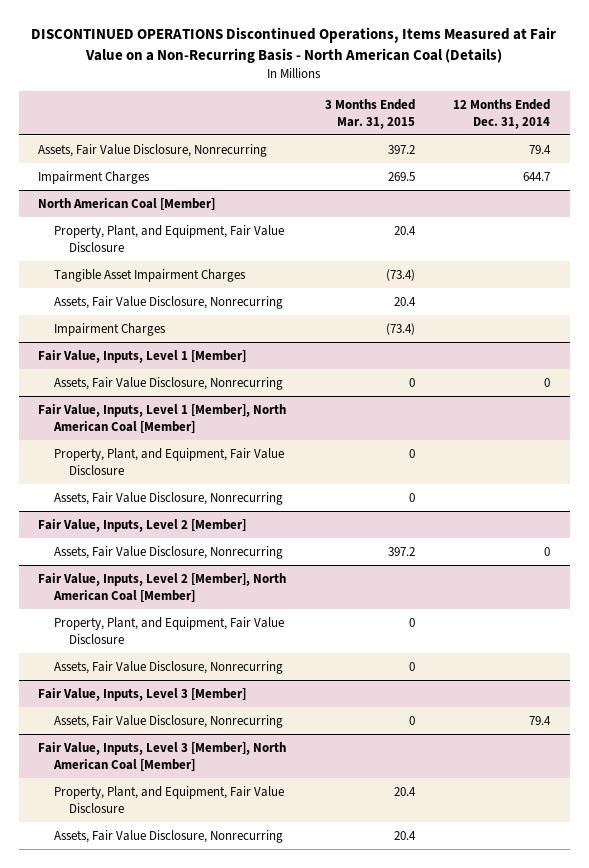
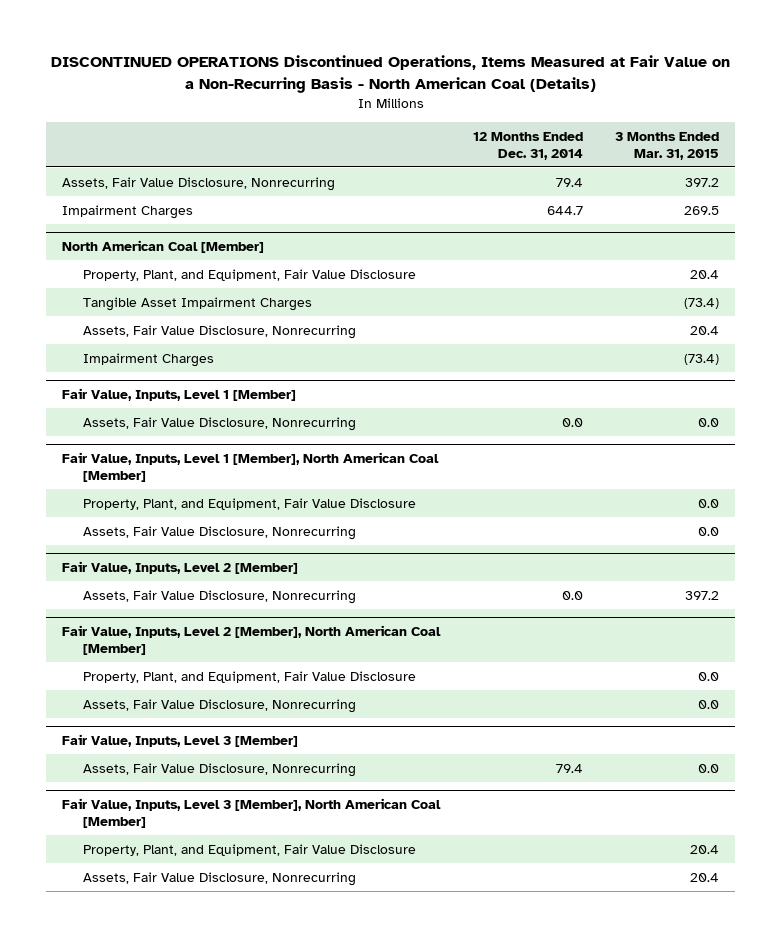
- | 3 Months Ended Mar. 31, 2015 | 12 Months Ended Dec. 31, 2014
+ | 12 Months Ended Dec. 31, 2014 | 3 Months Ended Mar. 31, 2015
@ Fair Value, Inputs, Level 1 [Member]
- Assets, Fair Value Disclosure, Nonrecurring | 0 | 0
+ Assets, Fair Value Disclosure, Nonrecurring | 0.0 | 0.0
@ Fair Value, Inputs, Level 1 [Member], North American Coal [Member]
- Property, Plant, and Equipment, Fair Value Disclosure | 0 |
- Assets, Fair Value Disclosure, Nonrecurring | 0 |
+ Property, Plant, and Equipment, Fair Value Disclosure | | 0.0
+ Assets, Fair Value Disclosure, Nonrecurring | | 0.0
@ Fair Value, Inputs, Level 2 [Member]
- Assets, Fair Value Disclosure, Nonrecurring | 397.2 | 0
+ Assets, Fair Value Disclosure, Nonrecurring | 0.0 | 397.2
@ Fair Value, Inputs, Level 2 [Member], North American Coal [Member]
- Property, Plant, and Equipment, Fair Value Disclosure | 0 |
- Assets, Fair Value Disclosure, Nonrecurring | 0 |
+ Property, Plant, and Equipment, Fair Value Disclosure | | 0.0
+ Assets, Fair Value Disclosure, Nonrecurring | | 0.0
@ Fair Value, Inputs, Level 3 [Member]
- Assets, Fair Value Disclosure, Nonrecurring | 0 | 79.4
+ Assets, Fair Value Disclosure, Nonrecurring | 79.4 | 0.0

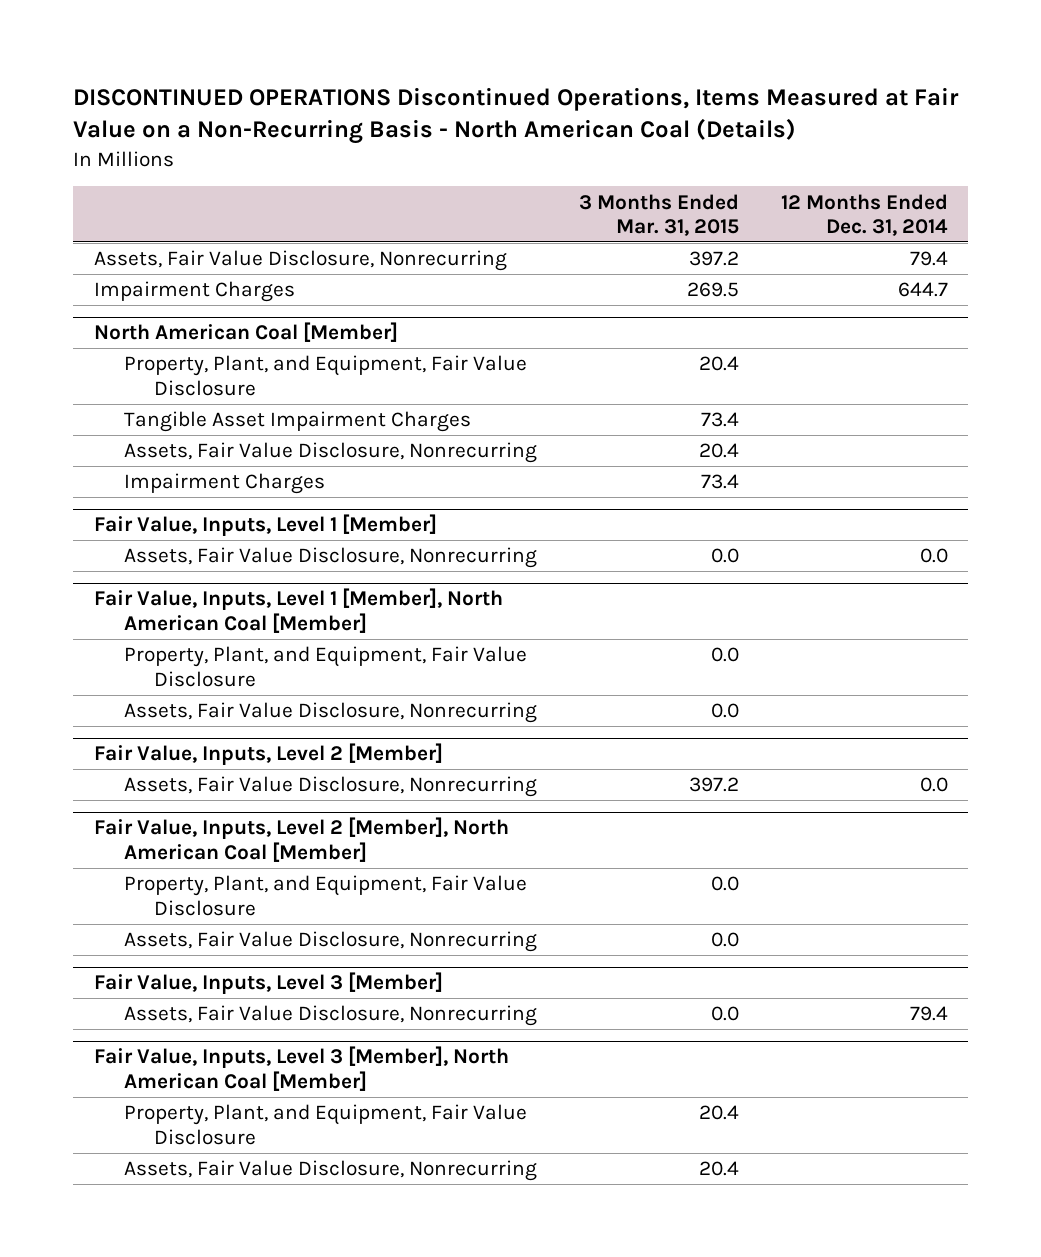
- | 12 Months Ended Dec. 31, 2014 | 3 Months Ended Mar. 31, 2015
+ | 3 Months Ended Mar. 31, 2015 | 12 Months Ended Dec. 31, 2014
@ North American Coal [Member]
- Tangible Asset Impairment Charges | | (73.4)
+ Tangible Asset Impairment Charges | 73.4 |
- Impairment Charges | | (73.4)
+ Impairment Charges | 73.4 |

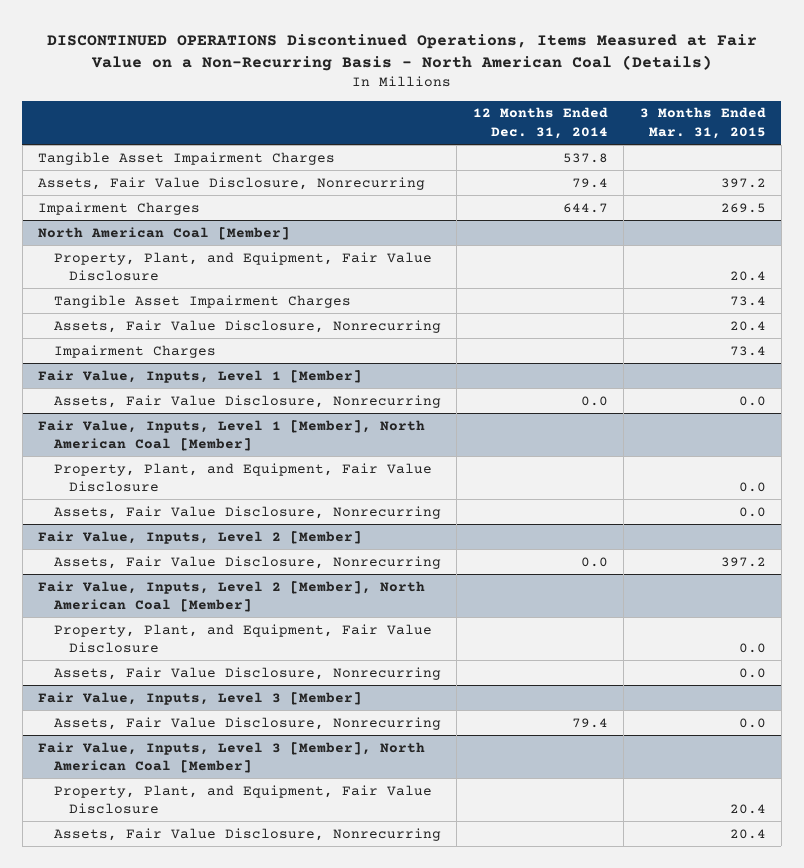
- | 3 Months Ended Mar. 31, 2015 | 12 Months Ended Dec. 31, 2014
+ | 12 Months Ended Dec. 31, 2014 | 3 Months Ended Mar. 31, 2015
+ Tangible Asset Impairment Charges | 537.8 |

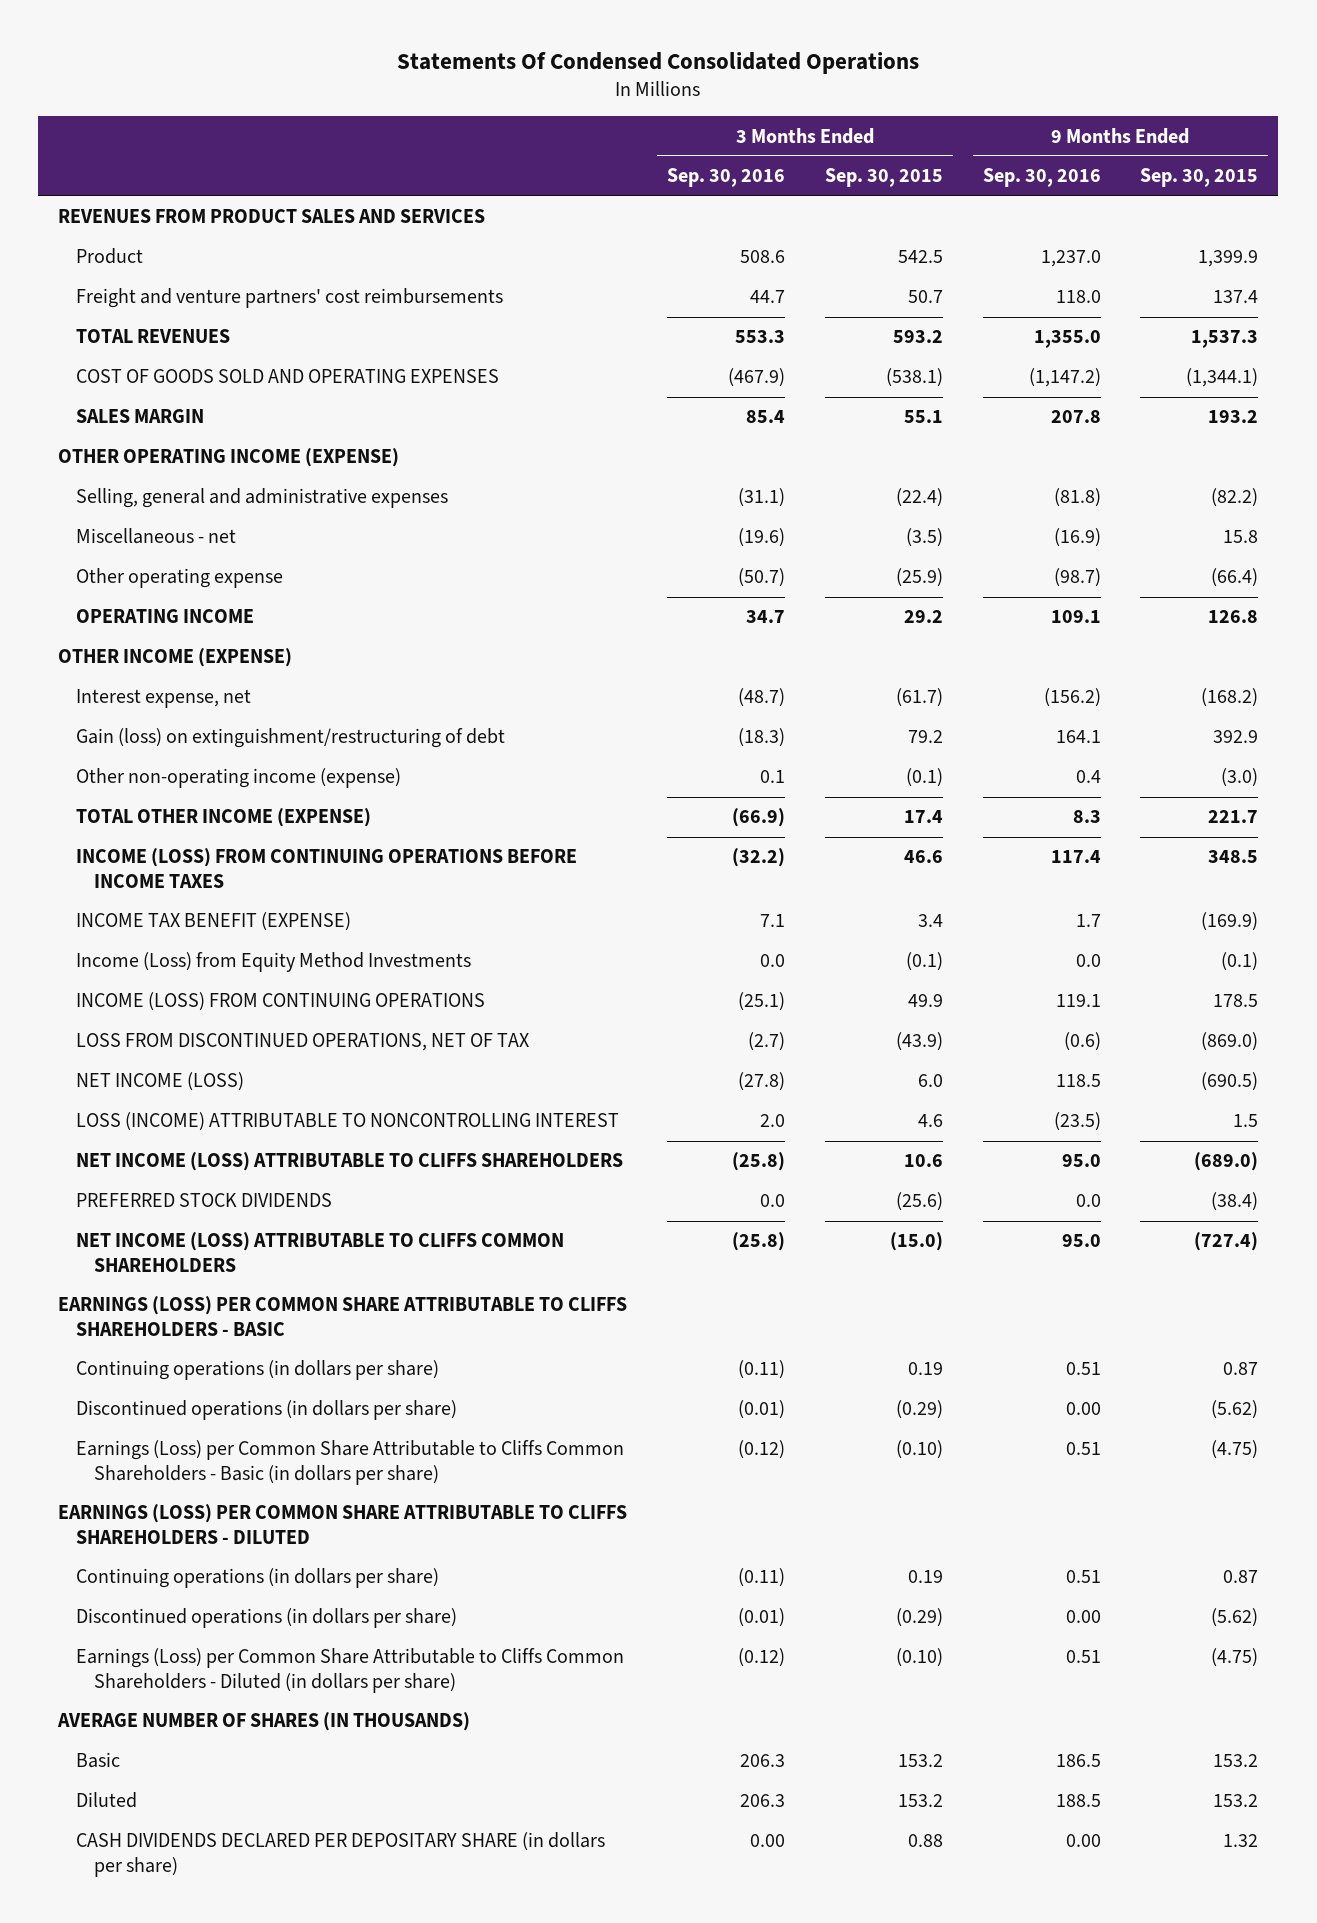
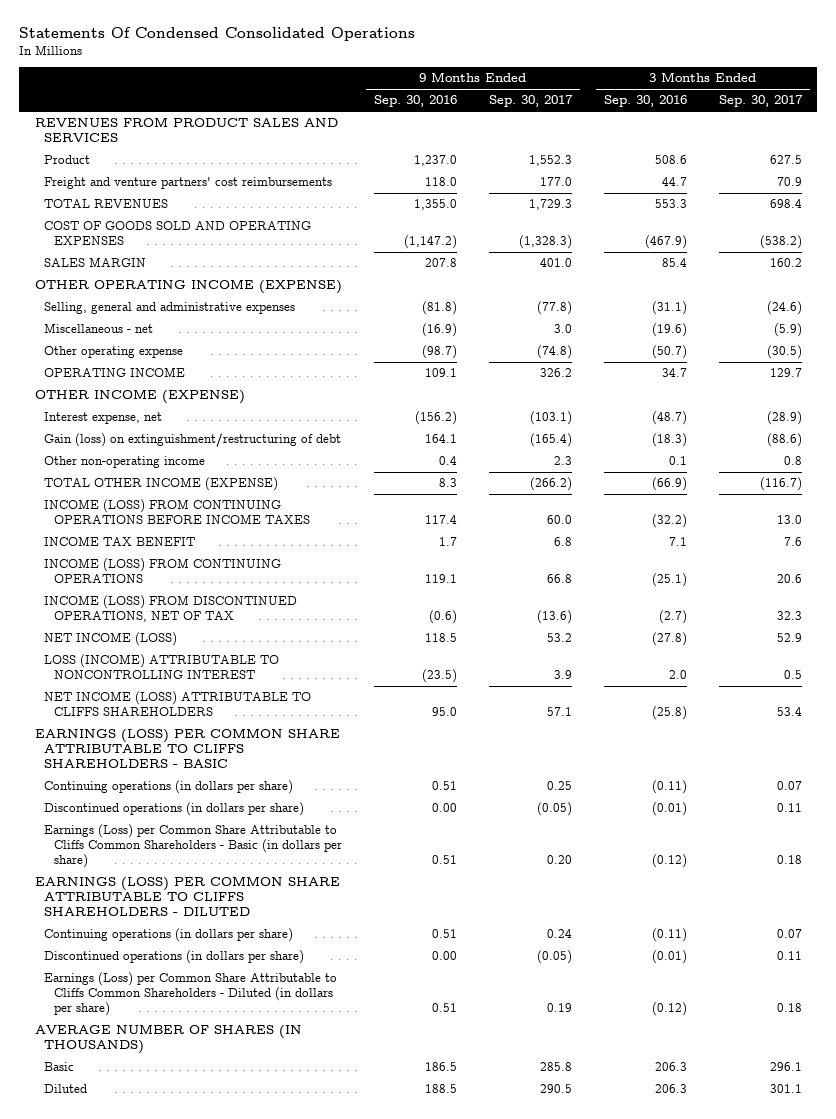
- | 3 Months Ended Sep. 30, 2016 | 3 Months Ended Sep. 30, 2015 | 9 Months Ended Sep. 30, 2016 | 9 Months Ended Sep. 30, 2015
+ | 9 Months Ended Sep. 30, 2016 | 9 Months Ended Sep. 30, 2017 | 3 Months Ended Sep. 30, 2016 | 3 Months Ended Sep. 30, 2017
- Other non-operating income (expense) | 0.1 | (0.1) | 0.4 | (3.0)
+ Other non-operating income | 0.4 | 2.3 | 0.1 | 0.8
- INCOME TAX BENEFIT (EXPENSE) | 7.1 | 3.4 | 1.7 | (169.9)
- Income (Loss) from Equity Method Investments | 0.0 | (0.1) | 0.0 | (0.1)
+ INCOME TAX BENEFIT | 1.7 | 6.8 | 7.1 | 7.6
- LOSS FROM DISCONTINUED OPERATIONS, NET OF TAX | (2.7) | (43.9) | (0.6) | (869.0)
+ INCOME (LOSS) FROM DISCONTINUED OPERATIONS, NET OF TAX | (0.6) | (13.6) | (2.7) | 32.3
- PREFERRED STOCK DIVIDENDS | 0.0 | (25.6) | 0.0 | (38.4)
- NET INCOME (LOSS) ATTRIBUTABLE TO CLIFFS COMMON SHAREHOLDERS | (25.8) | (15.0) | 95.0 | (727.4)
- CASH DIVIDENDS DECLARED PER DEPOSITARY SHARE (in dollars per share) | 0.00 | 0.88 | 0.00 | 1.32

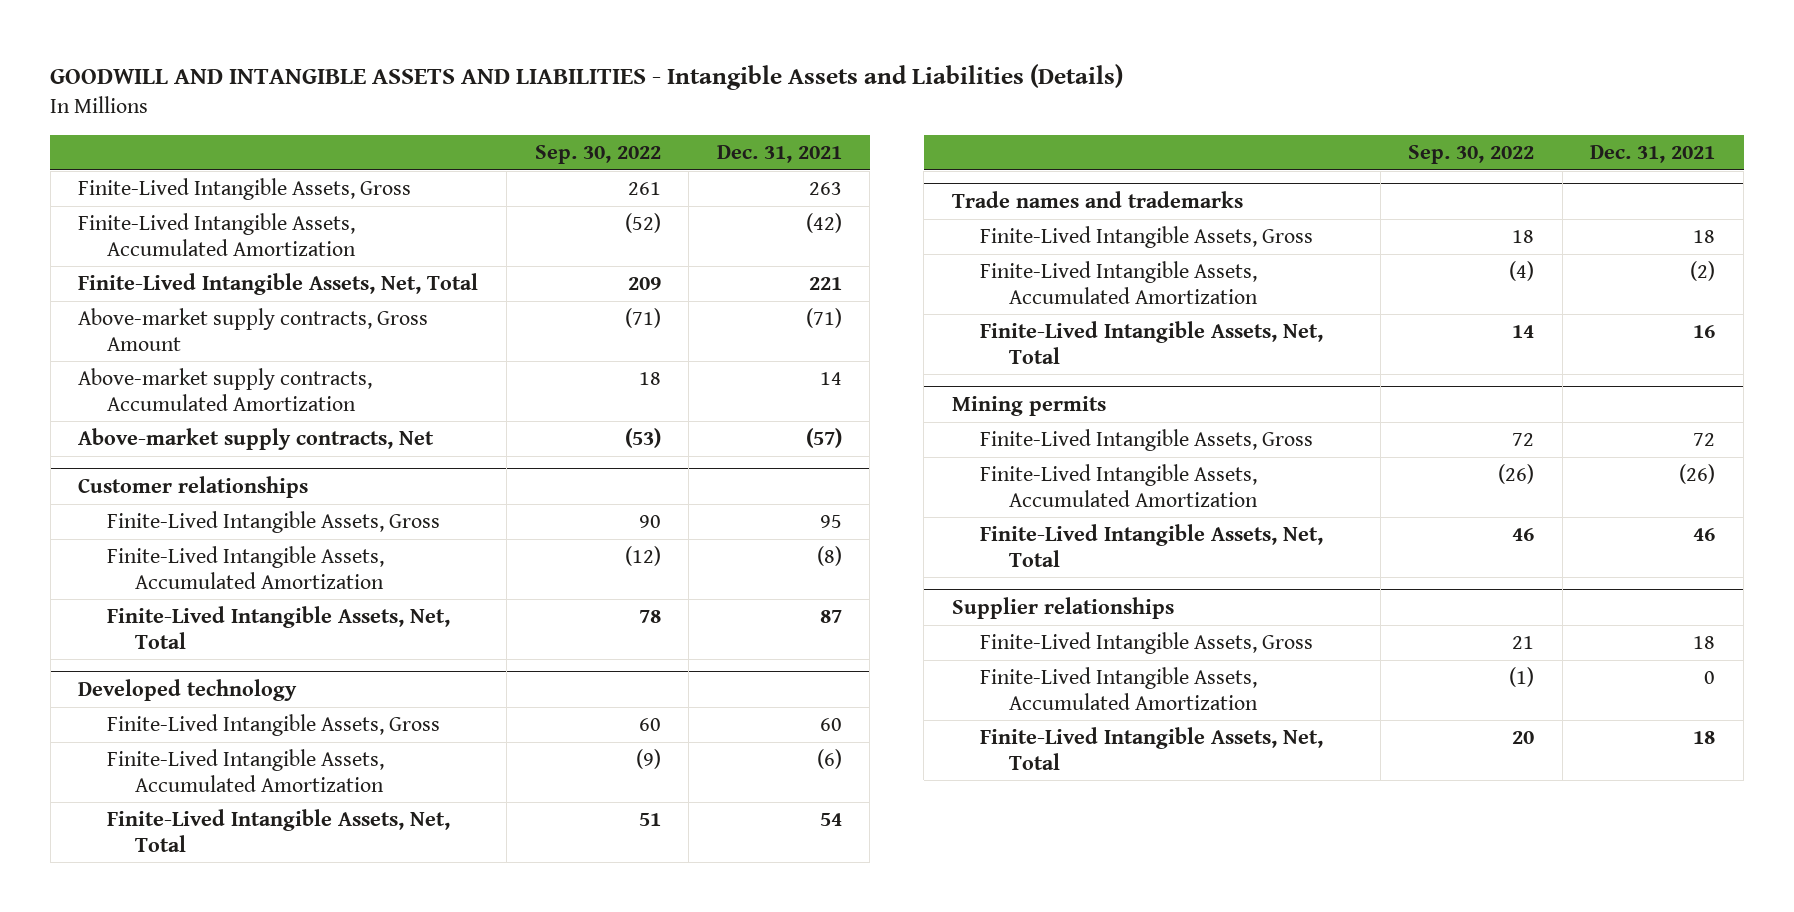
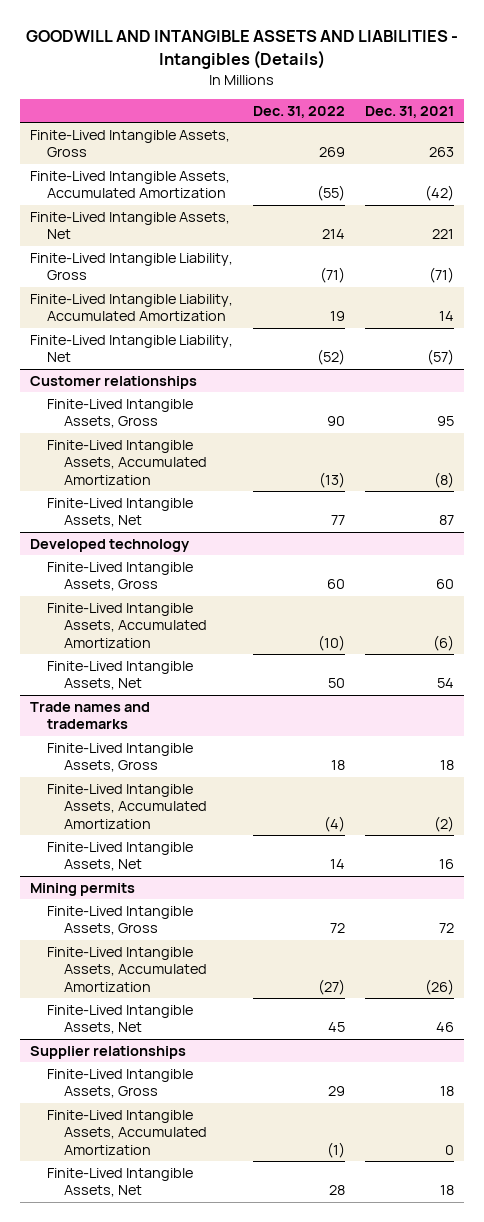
- GOODWILL AND INTANGIBLE ASSETS AND LIABILITIES - Intangible Assets and Liabilities (Details)
+ GOODWILL AND INTANGIBLE ASSETS AND LIABILITIES - Intangibles (Details)
- | Sep. 30, 2022 | Dec. 31, 2021
+ | Dec. 31, 2022 | Dec. 31, 2021
- Finite-Lived Intangible Assets, Net, Total | 209 | 221
- Above-market supply contracts, Gross Amount | (71) | (71)
- Above-market supply contracts, Accumulated Amortization | 18 | 14
- Above-market supply contracts, Net | (53) | (57)
+ Finite-Lived Intangible Assets, Net | 214 | 221
+ Finite-Lived Intangible Liability, Gross | (71) | (71)
+ Finite-Lived Intangible Liability, Accumulated Amortization | 19 | 14
+ Finite-Lived Intangible Liability, Net | (52) | (57)
@ Customer relationships
- Finite-Lived Intangible Assets, Net, Total | 78 | 87
+ Finite-Lived Intangible Assets, Net | 77 | 87
@ Developed technology
- Finite-Lived Intangible Assets, Net, Total | 51 | 54
+ Finite-Lived Intangible Assets, Net | 50 | 54
@ Trade names and trademarks
- Finite-Lived Intangible Assets, Net, Total | 14 | 16
+ Finite-Lived Intangible Assets, Net | 14 | 16
@ Mining permits
- Finite-Lived Intangible Assets, Net, Total | 46 | 46
+ Finite-Lived Intangible Assets, Net | 45 | 46
@ Supplier relationships
- Finite-Lived Intangible Assets, Net, Total | 20 | 18
+ Finite-Lived Intangible Assets, Net | 28 | 18

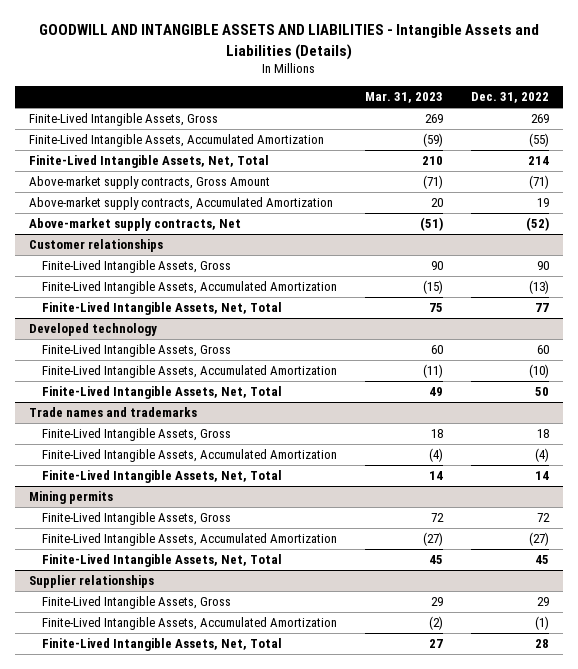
- GOODWILL AND INTANGIBLE ASSETS AND LIABILITIES - Intangibles (Details)
+ GOODWILL AND INTANGIBLE ASSETS AND LIABILITIES - Intangible Assets and Liabilities (Details)
- | Dec. 31, 2022 | Dec. 31, 2021
+ | Mar. 31, 2023 | Dec. 31, 2022
- Finite-Lived Intangible Assets, Net | 214 | 221
- Finite-Lived Intangible Liability, Gross | (71) | (71)
- Finite-Lived Intangible Liability, Accumulated Amortization | 19 | 14
- Finite-Lived Intangible Liability, Net | (52) | (57)
+ Finite-Lived Intangible Assets, Net, Total | 210 | 214
+ Above-market supply contracts, Gross Amount | (71) | (71)
+ Above-market supply contracts, Accumulated Amortization | 20 | 19
+ Above-market supply contracts, Net | (51) | (52)
@ Customer relationships
- Finite-Lived Intangible Assets, Net | 77 | 87
+ Finite-Lived Intangible Assets, Net, Total | 75 | 77
@ Developed technology
- Finite-Lived Intangible Assets, Net | 50 | 54
+ Finite-Lived Intangible Assets, Net, Total | 49 | 50
@ Trade names and trademarks
- Finite-Lived Intangible Assets, Net | 14 | 16
+ Finite-Lived Intangible Assets, Net, Total | 14 | 14
@ Mining permits
- Finite-Lived Intangible Assets, Net | 45 | 46
+ Finite-Lived Intangible Assets, Net, Total | 45 | 45
@ Supplier relationships
- Finite-Lived Intangible Assets, Net | 28 | 18
+ Finite-Lived Intangible Assets, Net, Total | 27 | 28

